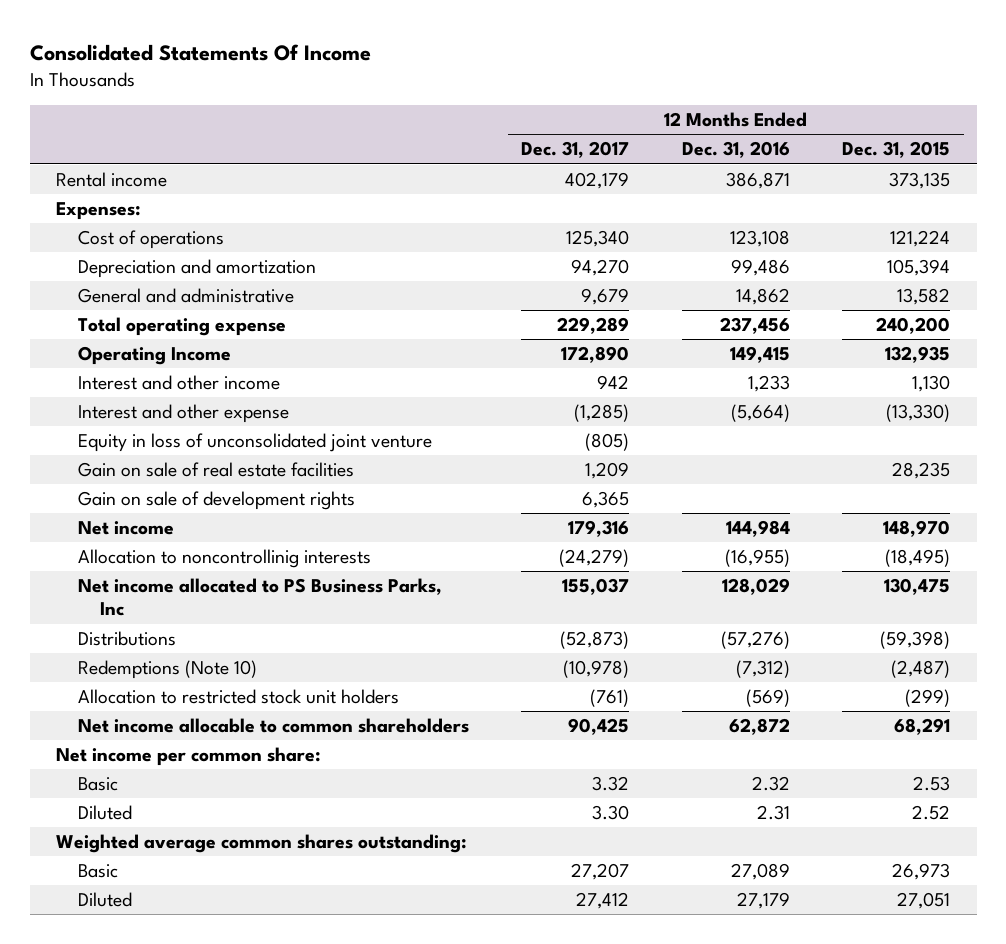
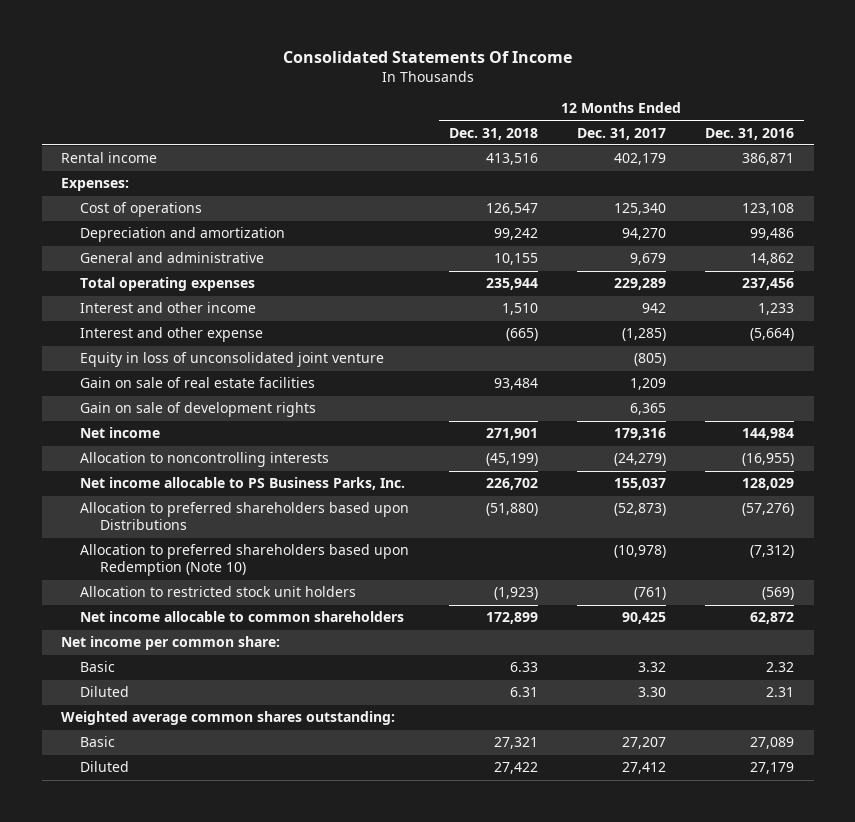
- | 12 Months Ended Dec. 31, 2017 | 12 Months Ended Dec. 31, 2016 | 12 Months Ended Dec. 31, 2015
+ | 12 Months Ended Dec. 31, 2018 | 12 Months Ended Dec. 31, 2017 | 12 Months Ended Dec. 31, 2016
- Total operating expense | 229,289 | 237,456 | 240,200
- Operating Income | 172,890 | 149,415 | 132,935
+ Total operating expenses | 235,944 | 229,289 | 237,456
- Allocation to noncontrollinig interests | (24,279) | (16,955) | (18,495)
- Net income allocated to PS Business Parks, Inc | 155,037 | 128,029 | 130,475
- Distributions | (52,873) | (57,276) | (59,398)
- Redemptions (Note 10) | (10,978) | (7,312) | (2,487)
+ Allocation to noncontrolling interests | (45,199) | (24,279) | (16,955)
+ Net income allocable to PS Business Parks, Inc. | 226,702 | 155,037 | 128,029
+ Allocation to preferred shareholders based upon Distributions | (51,880) | (52,873) | (57,276)
+ Allocation to preferred shareholders based upon Redemption (Note 10) | | (10,978) | (7,312)

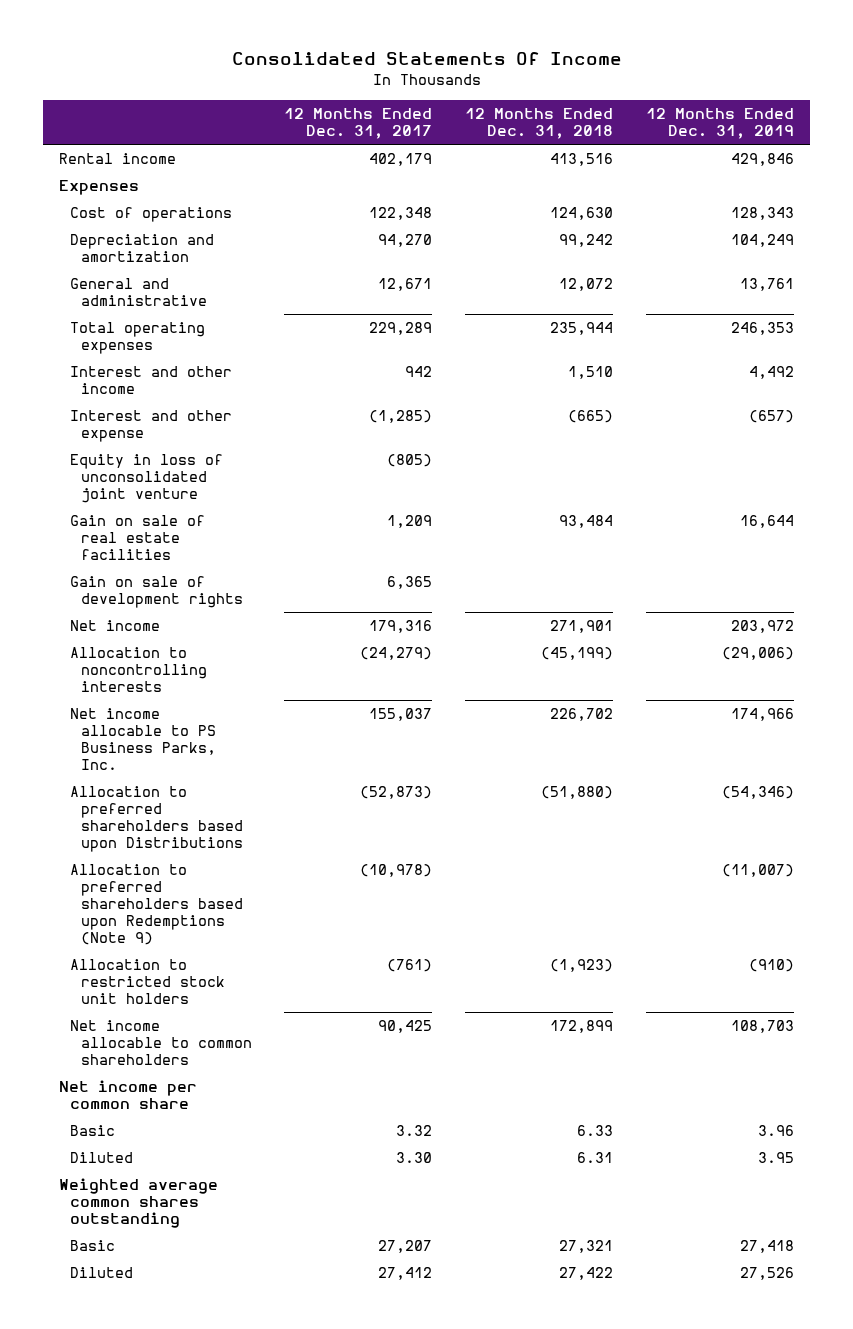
- | 12 Months Ended Dec. 31, 2018 | 12 Months Ended Dec. 31, 2017 | 12 Months Ended Dec. 31, 2016
+ | 12 Months Ended Dec. 31, 2017 | 12 Months Ended Dec. 31, 2018 | 12 Months Ended Dec. 31, 2019
- Expenses:
- Cost of operations | 126,547 | 125,340 | 123,108
+ Expenses
+ Cost of operations | 122,348 | 124,630 | 128,343
- General and administrative | 10,155 | 9,679 | 14,862
+ General and administrative | 12,671 | 12,072 | 13,761
- Allocation to preferred shareholders based upon Redemption (Note 10) | | (10,978) | (7,312)
+ Allocation to preferred shareholders based upon Redemptions (Note 9) | (10,978) | | (11,007)
- Net income per common share:
+ Net income per common share
- Weighted average common shares outstanding:
+ Weighted average common shares outstanding

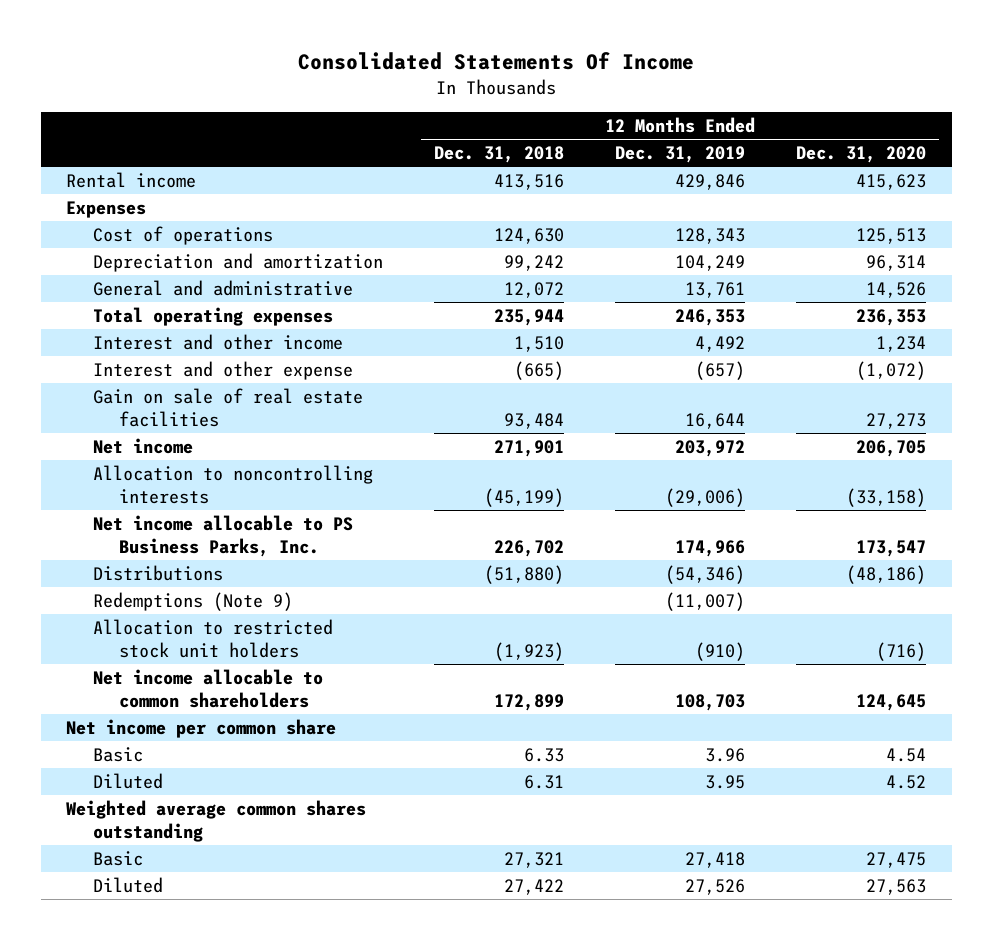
- | 12 Months Ended Dec. 31, 2017 | 12 Months Ended Dec. 31, 2018 | 12 Months Ended Dec. 31, 2019
+ | 12 Months Ended Dec. 31, 2018 | 12 Months Ended Dec. 31, 2019 | 12 Months Ended Dec. 31, 2020
- Equity in loss of unconsolidated joint venture | (805) | |
- Gain on sale of development rights | 6,365 | |
- Allocation to preferred shareholders based upon Distributions | (52,873) | (51,880) | (54,346)
- Allocation to preferred shareholders based upon Redemptions (Note 9) | (10,978) | | (11,007)
+ Distributions | (51,880) | (54,346) | (48,186)
+ Redemptions (Note 9) | | (11,007) |

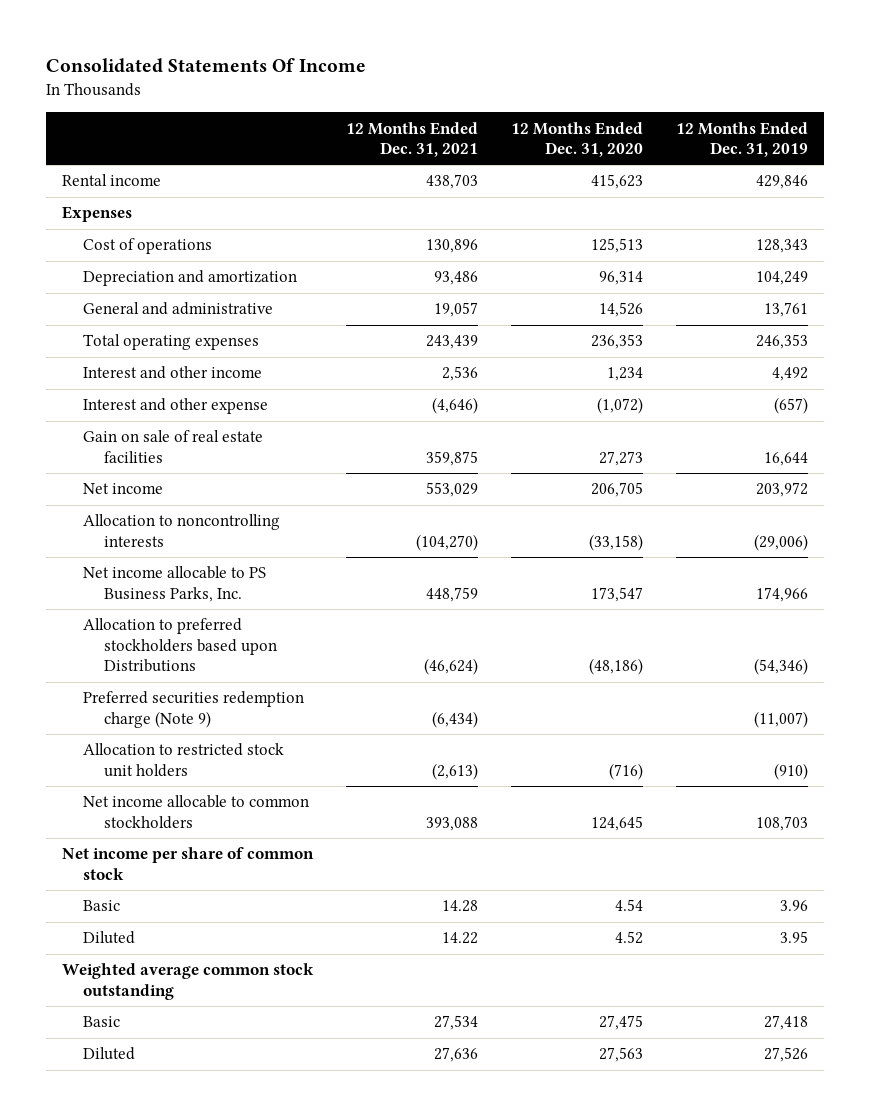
- | 12 Months Ended Dec. 31, 2018 | 12 Months Ended Dec. 31, 2019 | 12 Months Ended Dec. 31, 2020
+ | 12 Months Ended Dec. 31, 2021 | 12 Months Ended Dec. 31, 2020 | 12 Months Ended Dec. 31, 2019
- Distributions | (51,880) | (54,346) | (48,186)
- Redemptions (Note 9) | | (11,007) |
+ Allocation to preferred stockholders based upon Distributions | (46,624) | (48,186) | (54,346)
+ Preferred securities redemption charge (Note 9) | (6,434) | | (11,007)
- Net income allocable to common shareholders | 172,899 | 108,703 | 124,645
- Net income per common share
+ Net income allocable to common stockholders | 393,088 | 124,645 | 108,703
+ Net income per share of common stock
- Weighted average common shares outstanding
+ Weighted average common stock outstanding

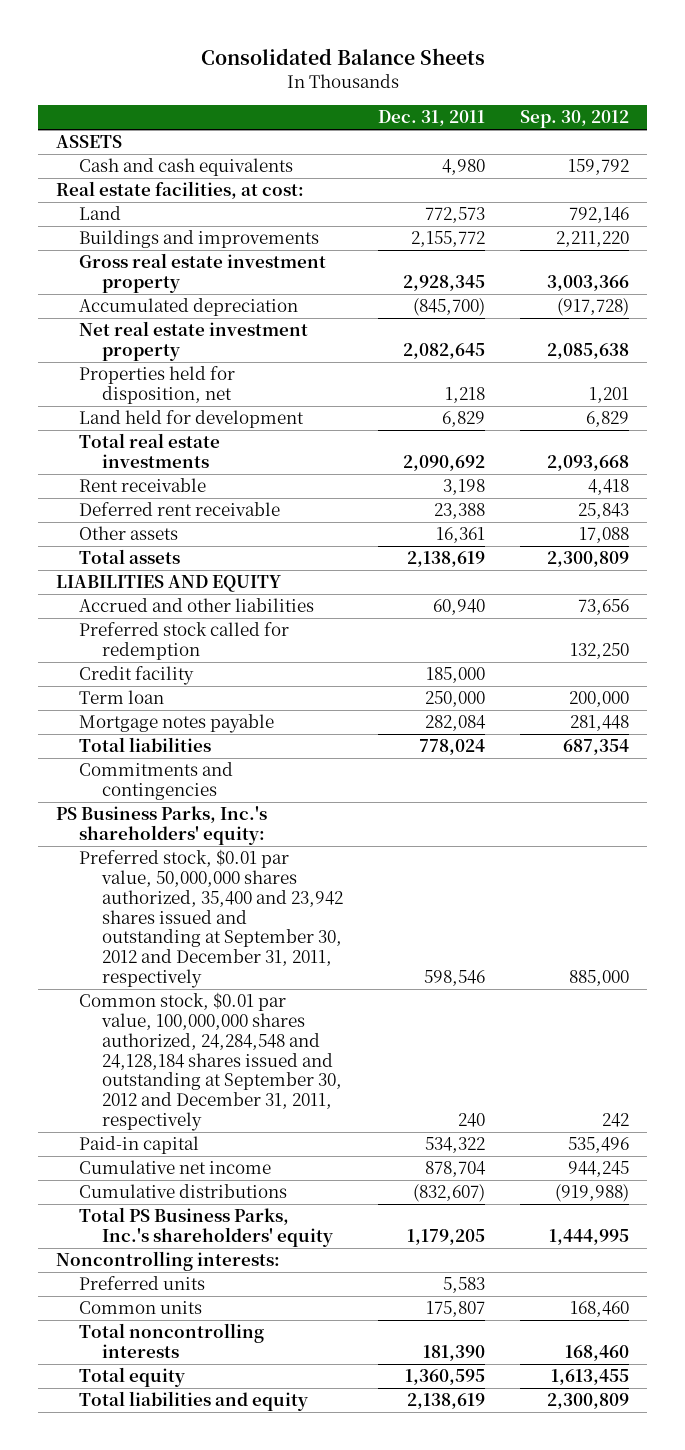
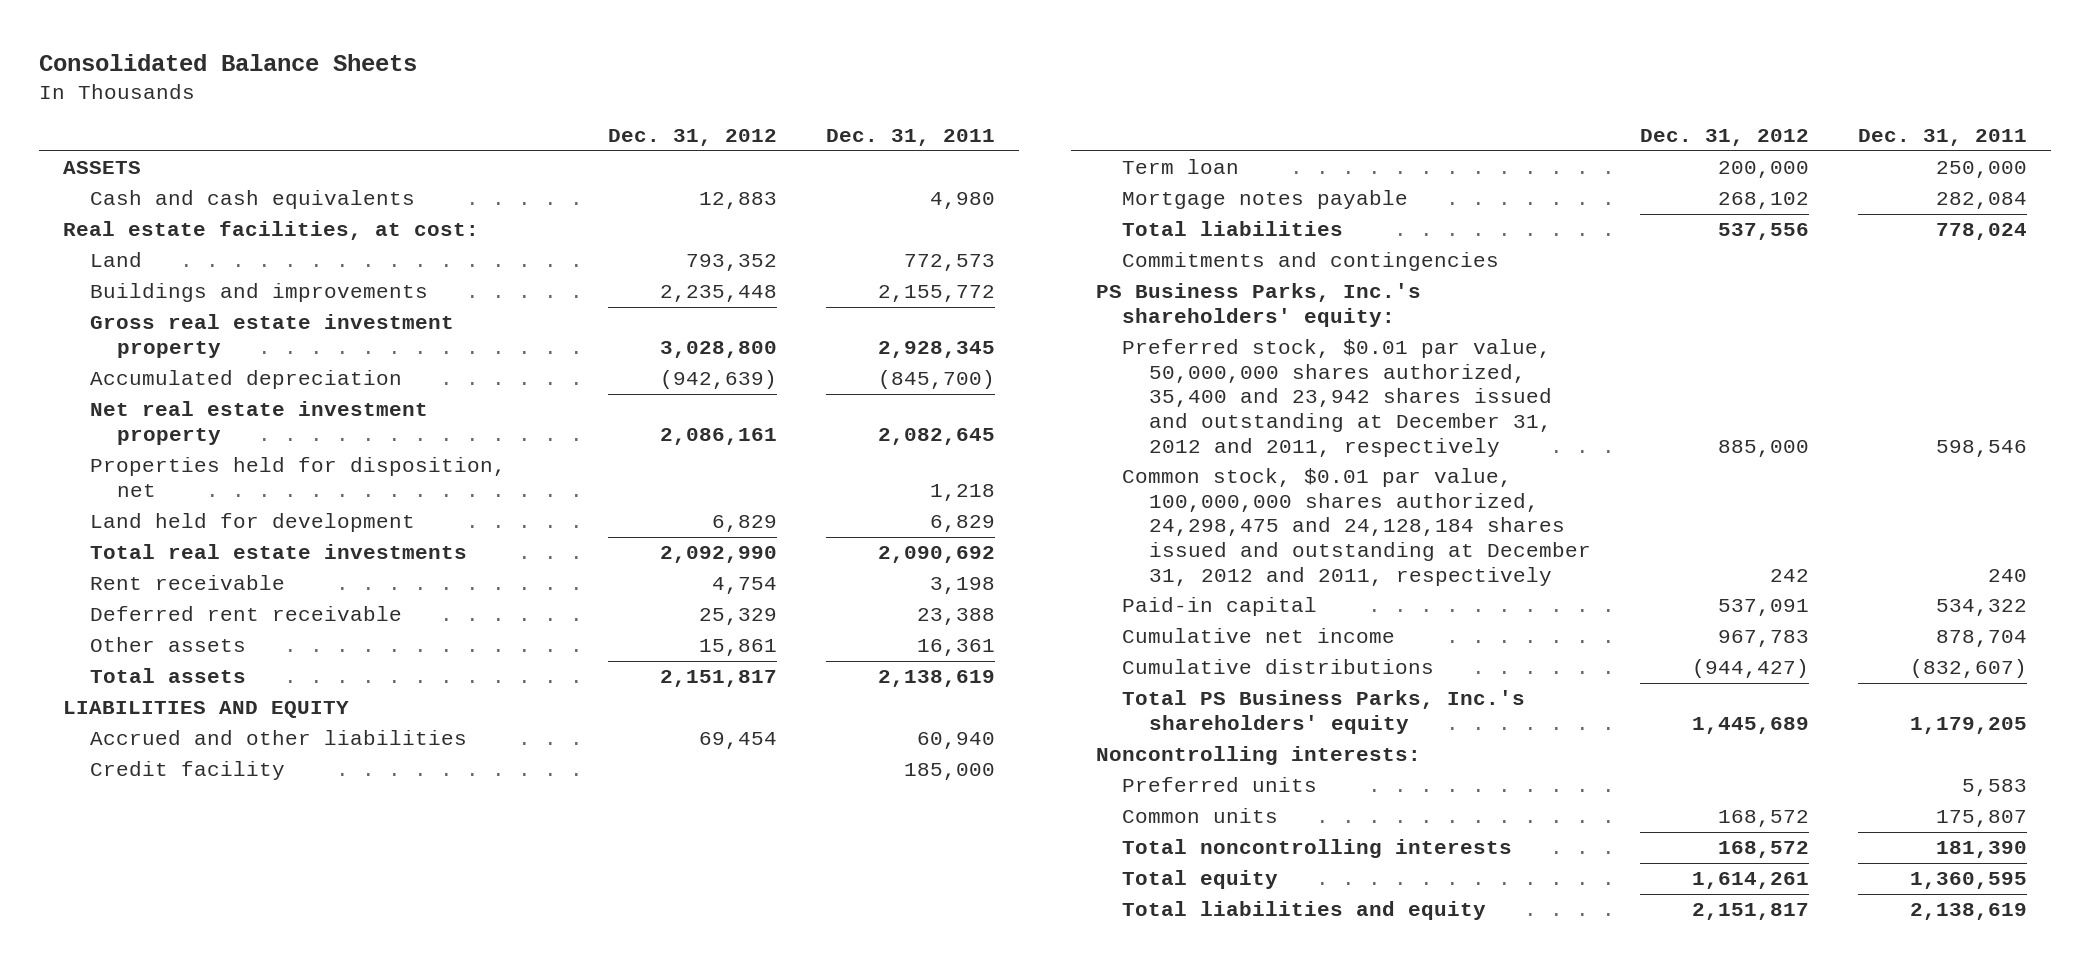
- | Dec. 31, 2011 | Sep. 30, 2012
+ | Dec. 31, 2012 | Dec. 31, 2011
- Preferred stock called for redemption | | 132,250
- Preferred stock, $0.01 par value, 50,000,000 shares authorized, 35,400 and 23,942 shares issued and outstanding at September 30, 2012 and December 31, 2011, respectively | 598,546 | 885,000
- Common stock, $0.01 par value, 100,000,000 shares authorized, 24,284,548 and 24,128,184 shares issued and outstanding at September 30, 2012 and December 31, 2011, respectively | 240 | 242
+ Preferred stock, $0.01 par value, 50,000,000 shares authorized, 35,400 and 23,942 shares issued and outstanding at December 31, 2012 and 2011, respectively | 885,000 | 598,546
+ Common stock, $0.01 par value, 100,000,000 shares authorized, 24,298,475 and 24,128,184 shares issued and outstanding at December 31, 2012 and 2011, respectively | 242 | 240

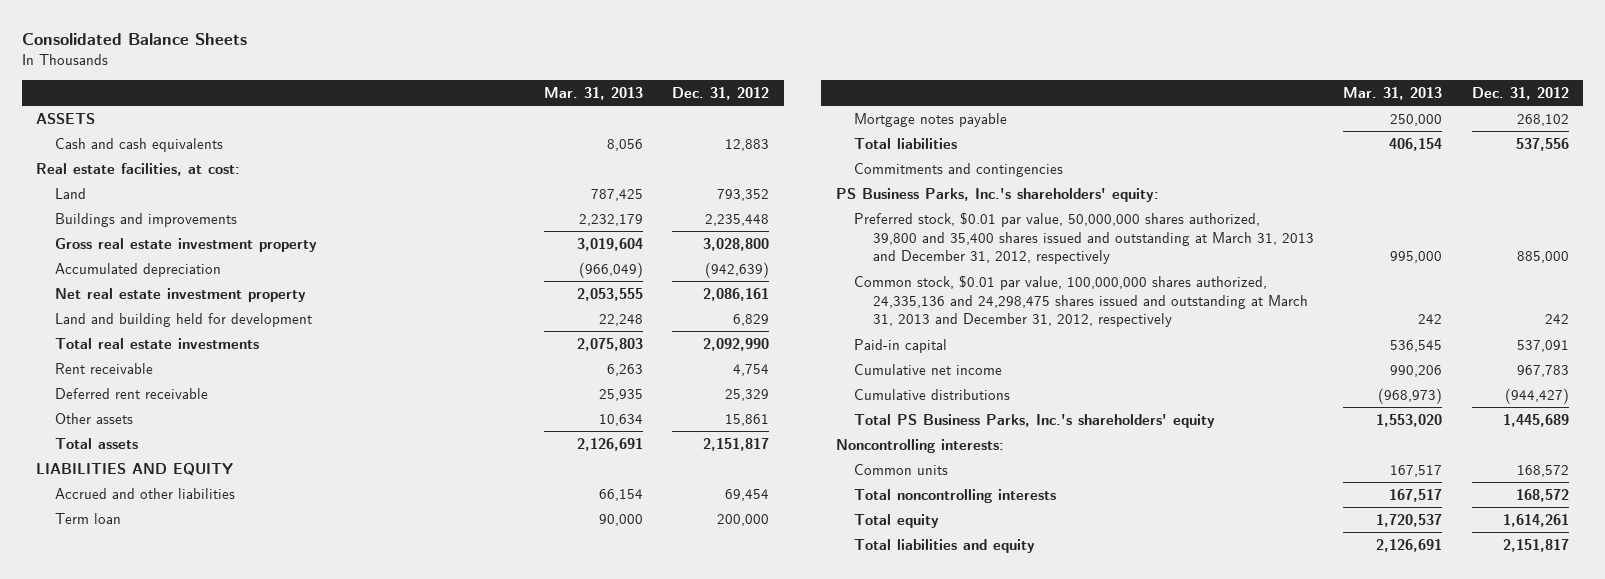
- | Dec. 31, 2012 | Dec. 31, 2011
+ | Mar. 31, 2013 | Dec. 31, 2012
- Properties held for disposition, net | | 1,218
- Land held for development | 6,829 | 6,829
+ Land and building held for development | 22,248 | 6,829
- Credit facility | | 185,000
- Preferred stock, $0.01 par value, 50,000,000 shares authorized, 35,400 and 23,942 shares issued and outstanding at December 31, 2012 and 2011, respectively | 885,000 | 598,546
- Common stock, $0.01 par value, 100,000,000 shares authorized, 24,298,475 and 24,128,184 shares issued and outstanding at December 31, 2012 and 2011, respectively | 242 | 240
+ Preferred stock, $0.01 par value, 50,000,000 shares authorized, 39,800 and 35,400 shares issued and outstanding at March 31, 2013 and December 31, 2012, respectively | 995,000 | 885,000
+ Common stock, $0.01 par value, 100,000,000 shares authorized, 24,335,136 and 24,298,475 shares issued and outstanding at March 31, 2013 and December 31, 2012, respectively | 242 | 242
- Preferred units | | 5,583

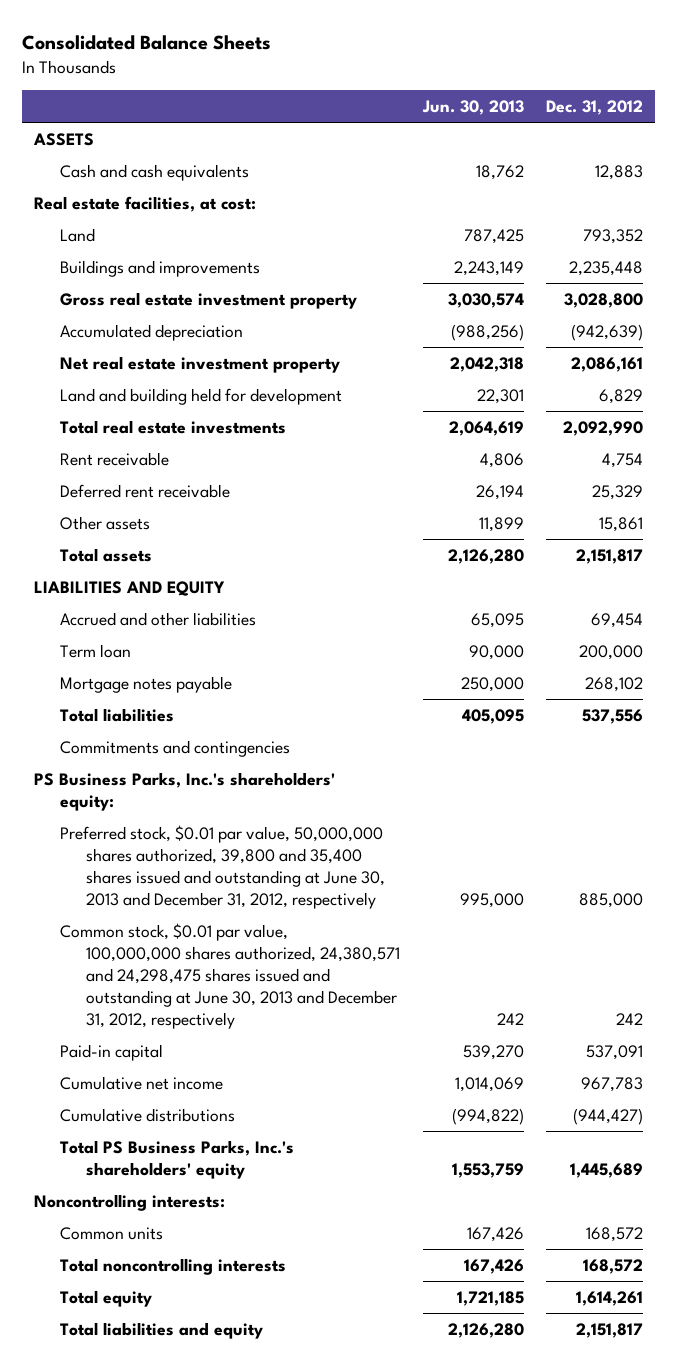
- | Mar. 31, 2013 | Dec. 31, 2012
+ | Jun. 30, 2013 | Dec. 31, 2012
- Preferred stock, $0.01 par value, 50,000,000 shares authorized, 39,800 and 35,400 shares issued and outstanding at March 31, 2013 and December 31, 2012, respectively | 995,000 | 885,000
- Common stock, $0.01 par value, 100,000,000 shares authorized, 24,335,136 and 24,298,475 shares issued and outstanding at March 31, 2013 and December 31, 2012, respectively | 242 | 242
+ Preferred stock, $0.01 par value, 50,000,000 shares authorized, 39,800 and 35,400 shares issued and outstanding at June 30, 2013 and December 31, 2012, respectively | 995,000 | 885,000
+ Common stock, $0.01 par value, 100,000,000 shares authorized, 24,380,571 and 24,298,475 shares issued and outstanding at June 30, 2013 and December 31, 2012, respectively | 242 | 242

